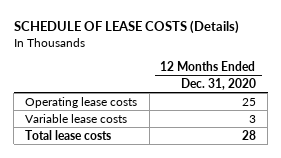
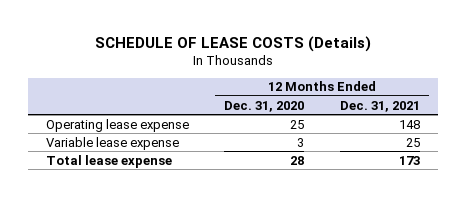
- | 12 Months Ended Dec. 31, 2020
+ | 12 Months Ended Dec. 31, 2020 | 12 Months Ended Dec. 31, 2021
- Operating lease costs | 25
- Variable lease costs | 3
- Total lease costs | 28
+ Operating lease expense | 25 | 148
+ Variable lease expense | 3 | 25
+ Total lease expense | 28 | 173

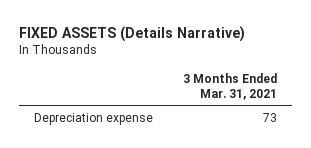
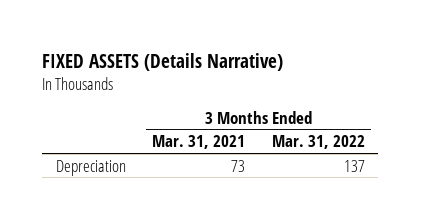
- | 3 Months Ended Mar. 31, 2021
+ | 3 Months Ended Mar. 31, 2021 | 3 Months Ended Mar. 31, 2022
- Depreciation expense | 73
+ Depreciation | 73 | 137

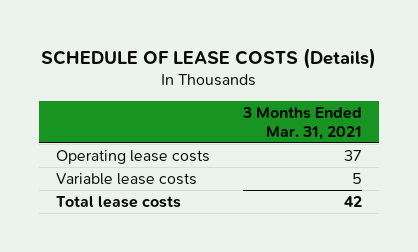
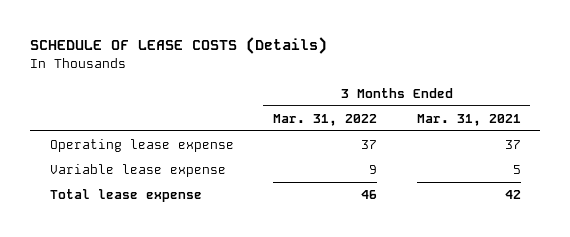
- | 3 Months Ended Mar. 31, 2021
+ | 3 Months Ended Mar. 31, 2022 | 3 Months Ended Mar. 31, 2021
- Operating lease costs | 37
- Variable lease costs | 5
- Total lease costs | 42
+ Operating lease expense | 37 | 37
+ Variable lease expense | 9 | 5
+ Total lease expense | 46 | 42

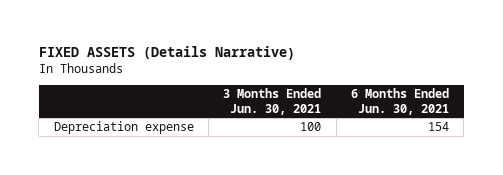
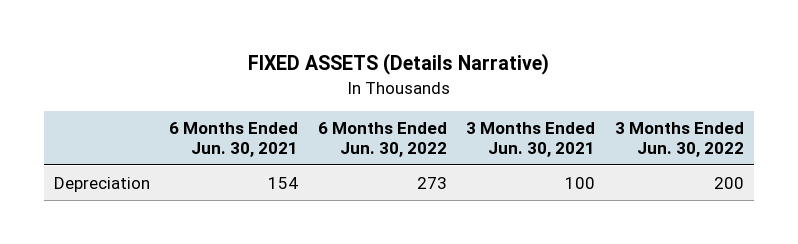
- | 3 Months Ended Jun. 30, 2021 | 6 Months Ended Jun. 30, 2021
+ | 6 Months Ended Jun. 30, 2021 | 6 Months Ended Jun. 30, 2022 | 3 Months Ended Jun. 30, 2021 | 3 Months Ended Jun. 30, 2022
- Depreciation expense | 100 | 154
+ Depreciation | 154 | 273 | 100 | 200

